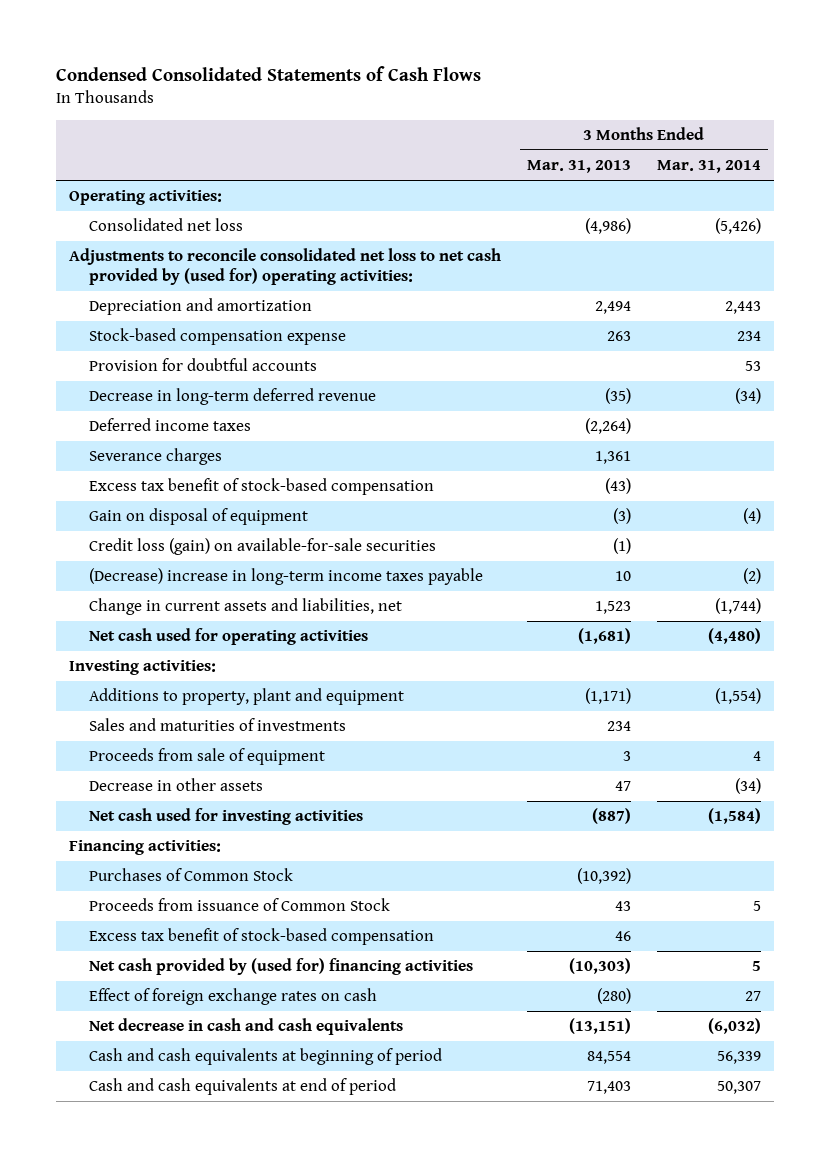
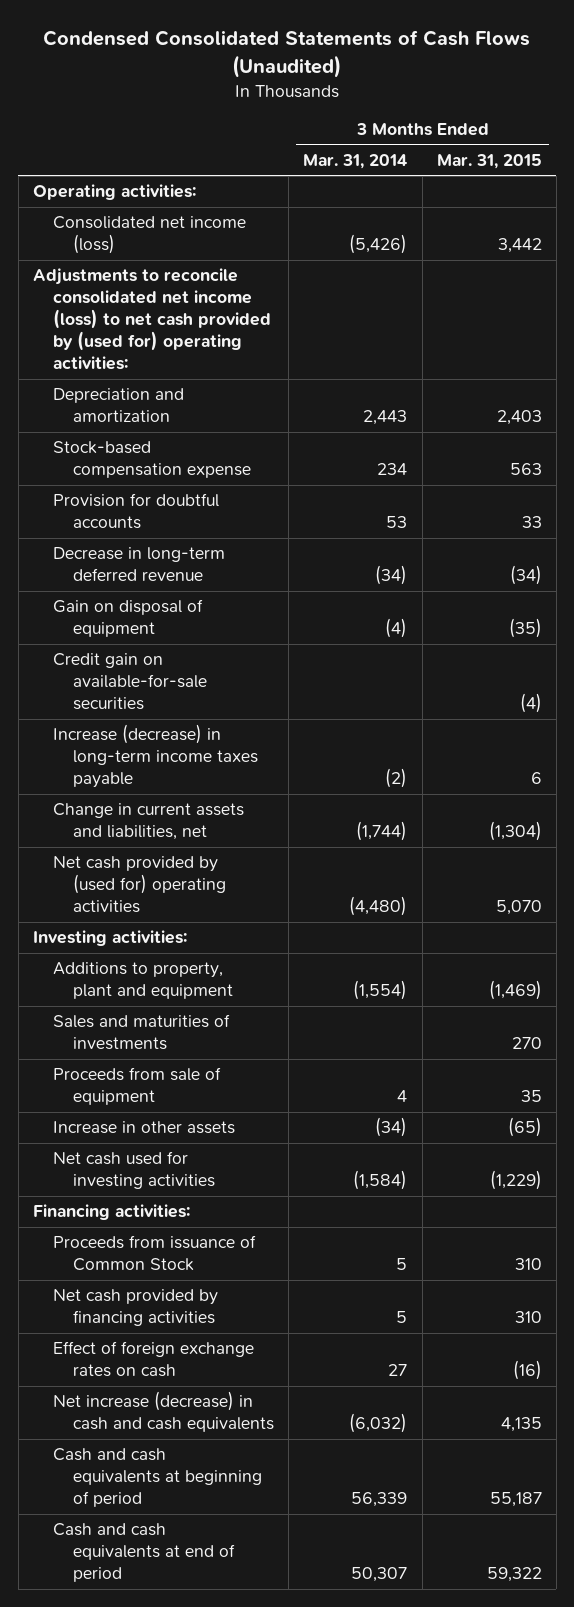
- Condensed Consolidated Statements of Cash Flows
+ Condensed Consolidated Statements of Cash Flows (Unaudited)
- | 3 Months Ended Mar. 31, 2013 | 3 Months Ended Mar. 31, 2014
+ | 3 Months Ended Mar. 31, 2014 | 3 Months Ended Mar. 31, 2015
- Consolidated net loss | (4,986) | (5,426)
- Adjustments to reconcile consolidated net loss to net cash provided by (used for) operating activities:
+ Consolidated net income (loss) | (5,426) | 3,442
+ Adjustments to reconcile consolidated net income (loss) to net cash provided by (used for) operating activities:
- Deferred income taxes | (2,264) |
- Severance charges | 1,361 |
- Excess tax benefit of stock-based compensation | (43) |
- Credit loss (gain) on available-for-sale securities | (1) |
- (Decrease) increase in long-term income taxes payable | 10 | (2)
+ Credit gain on available-for-sale securities | | (4)
+ Increase (decrease) in long-term income taxes payable | (2) | 6
- Net cash used for operating activities | (1,681) | (4,480)
+ Net cash provided by (used for) operating activities | (4,480) | 5,070
- Decrease in other assets | 47 | (34)
+ Increase in other assets | (34) | (65)
- Purchases of Common Stock | (10,392) |
- Excess tax benefit of stock-based compensation | 46 |
- Net cash provided by (used for) financing activities | (10,303) | 5
+ Net cash provided by financing activities | 5 | 310
- Net decrease in cash and cash equivalents | (13,151) | (6,032)
+ Net increase (decrease) in cash and cash equivalents | (6,032) | 4,135

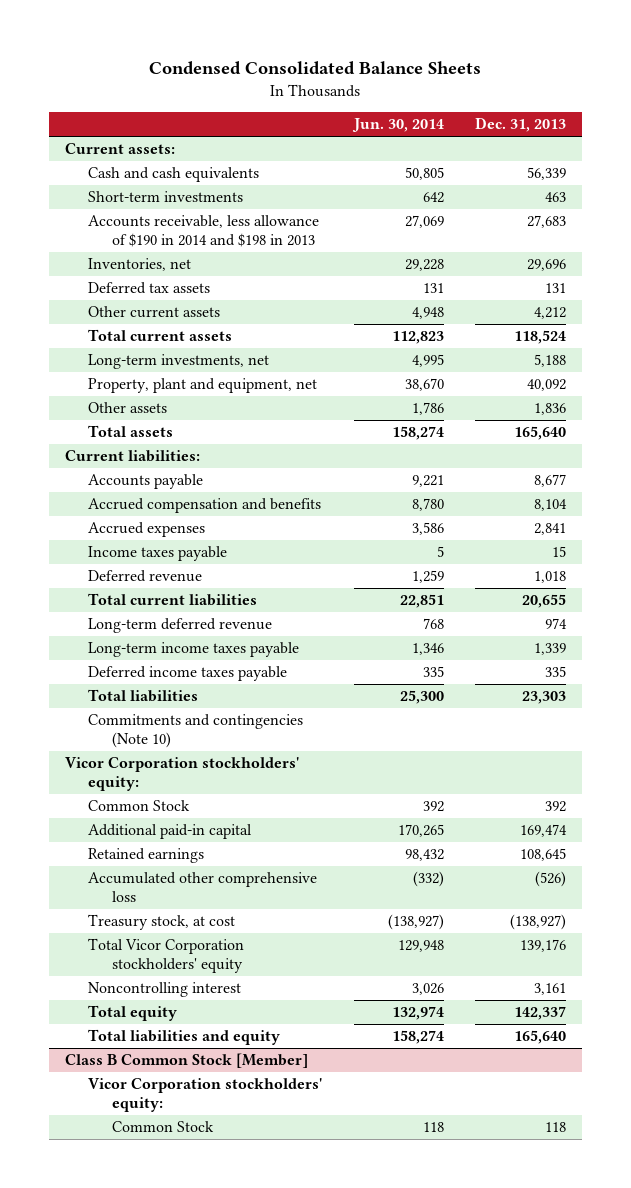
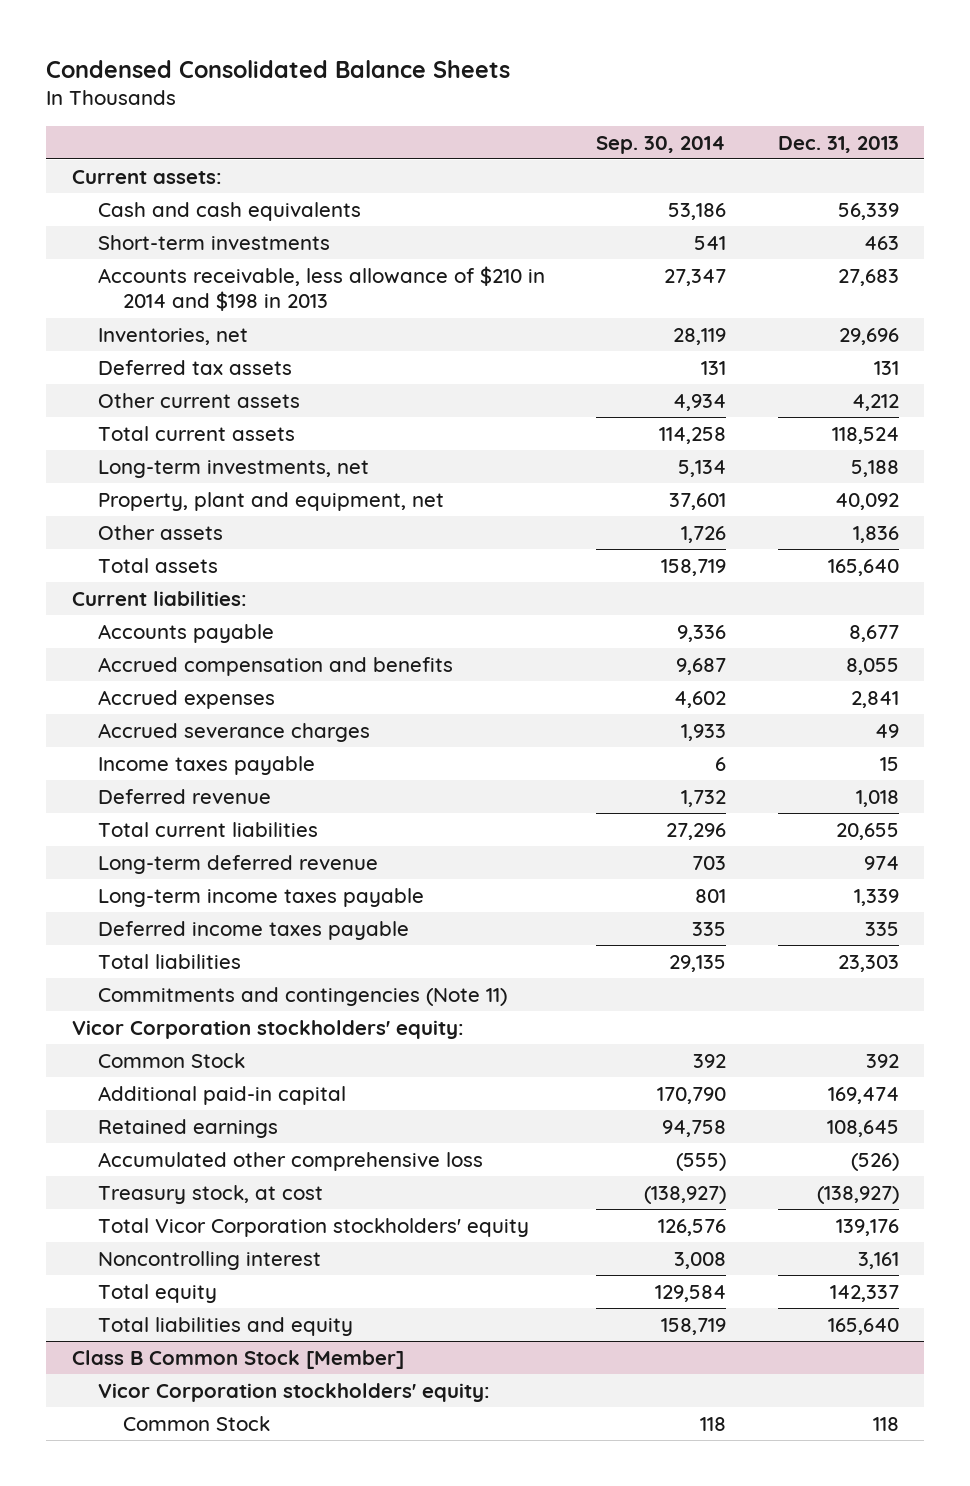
- | Jun. 30, 2014 | Dec. 31, 2013
+ | Sep. 30, 2014 | Dec. 31, 2013
- Accounts receivable, less allowance of $190 in 2014 and $198 in 2013 | 27,069 | 27,683
+ Accounts receivable, less allowance of $210 in 2014 and $198 in 2013 | 27,347 | 27,683
- Accrued compensation and benefits | 8,780 | 8,104
+ Accrued compensation and benefits | 9,687 | 8,055
+ Accrued severance charges | 1,933 | 49
- Commitments and contingencies (Note 10)
+ Commitments and contingencies (Note 11)

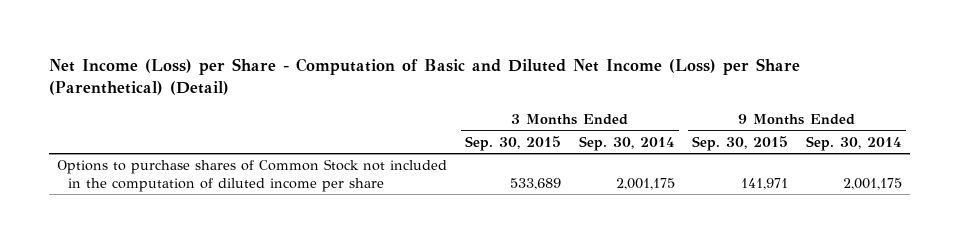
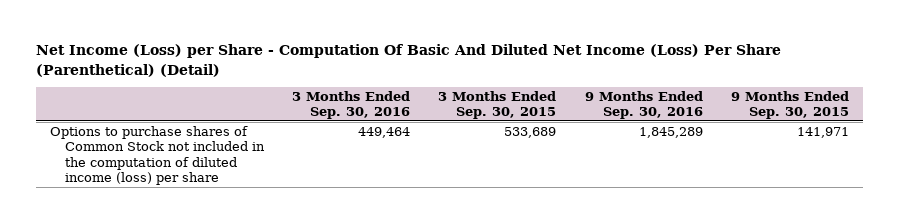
- Net Income (Loss) per Share - Computation of Basic and Diluted Net Income (Loss) per Share (Parenthetical) (Detail)
+ Net Income (Loss) per Share - Computation Of Basic And Diluted Net Income (Loss) Per Share (Parenthetical) (Detail)
- | 3 Months Ended Sep. 30, 2015 | 3 Months Ended Sep. 30, 2014 | 9 Months Ended Sep. 30, 2015 | 9 Months Ended Sep. 30, 2014
+ | 3 Months Ended Sep. 30, 2016 | 3 Months Ended Sep. 30, 2015 | 9 Months Ended Sep. 30, 2016 | 9 Months Ended Sep. 30, 2015
- Options to purchase shares of Common Stock not included in the computation of diluted income per share | 533,689 | 2,001,175 | 141,971 | 2,001,175
+ Options to purchase shares of Common Stock not included in the computation of diluted income (loss) per share | 449,464 | 533,689 | 1,845,289 | 141,971

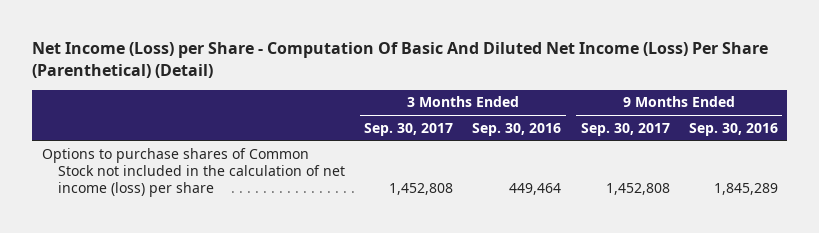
- | 3 Months Ended Sep. 30, 2016 | 3 Months Ended Sep. 30, 2015 | 9 Months Ended Sep. 30, 2016 | 9 Months Ended Sep. 30, 2015
+ | 3 Months Ended Sep. 30, 2017 | 3 Months Ended Sep. 30, 2016 | 9 Months Ended Sep. 30, 2017 | 9 Months Ended Sep. 30, 2016
- Options to purchase shares of Common Stock not included in the computation of diluted income (loss) per share | 449,464 | 533,689 | 1,845,289 | 141,971
+ Options to purchase shares of Common Stock not included in the calculation of net income (loss) per share | 1,452,808 | 449,464 | 1,452,808 | 1,845,289

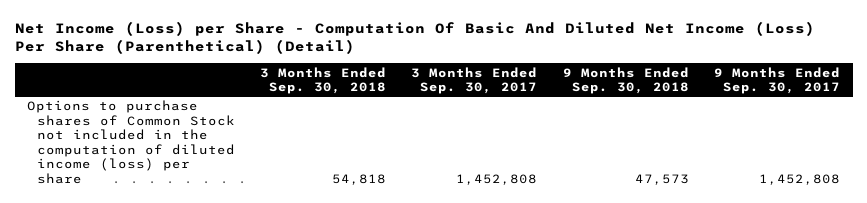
- | 3 Months Ended Sep. 30, 2017 | 3 Months Ended Sep. 30, 2016 | 9 Months Ended Sep. 30, 2017 | 9 Months Ended Sep. 30, 2016
+ | 3 Months Ended Sep. 30, 2018 | 3 Months Ended Sep. 30, 2017 | 9 Months Ended Sep. 30, 2018 | 9 Months Ended Sep. 30, 2017
- Options to purchase shares of Common Stock not included in the calculation of net income (loss) per share | 1,452,808 | 449,464 | 1,452,808 | 1,845,289
+ Options to purchase shares of Common Stock not included in the computation of diluted income (loss) per share | 54,818 | 1,452,808 | 47,573 | 1,452,808

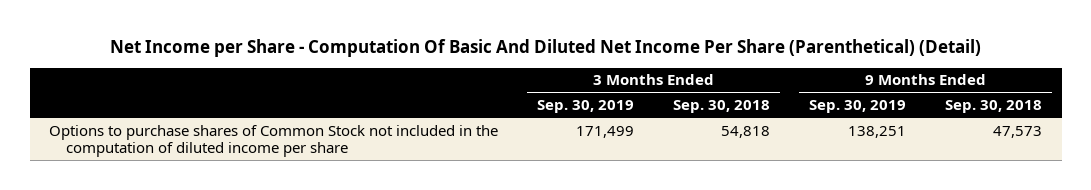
- Net Income (Loss) per Share - Computation Of Basic And Diluted Net Income (Loss) Per Share (Parenthetical) (Detail)
+ Net Income per Share - Computation Of Basic And Diluted Net Income Per Share (Parenthetical) (Detail)
- | 3 Months Ended Sep. 30, 2018 | 3 Months Ended Sep. 30, 2017 | 9 Months Ended Sep. 30, 2018 | 9 Months Ended Sep. 30, 2017
+ | 3 Months Ended Sep. 30, 2019 | 3 Months Ended Sep. 30, 2018 | 9 Months Ended Sep. 30, 2019 | 9 Months Ended Sep. 30, 2018
- Options to purchase shares of Common Stock not included in the computation of diluted income (loss) per share | 54,818 | 1,452,808 | 47,573 | 1,452,808
+ Options to purchase shares of Common Stock not included in the computation of diluted income per share | 171,499 | 54,818 | 138,251 | 47,573

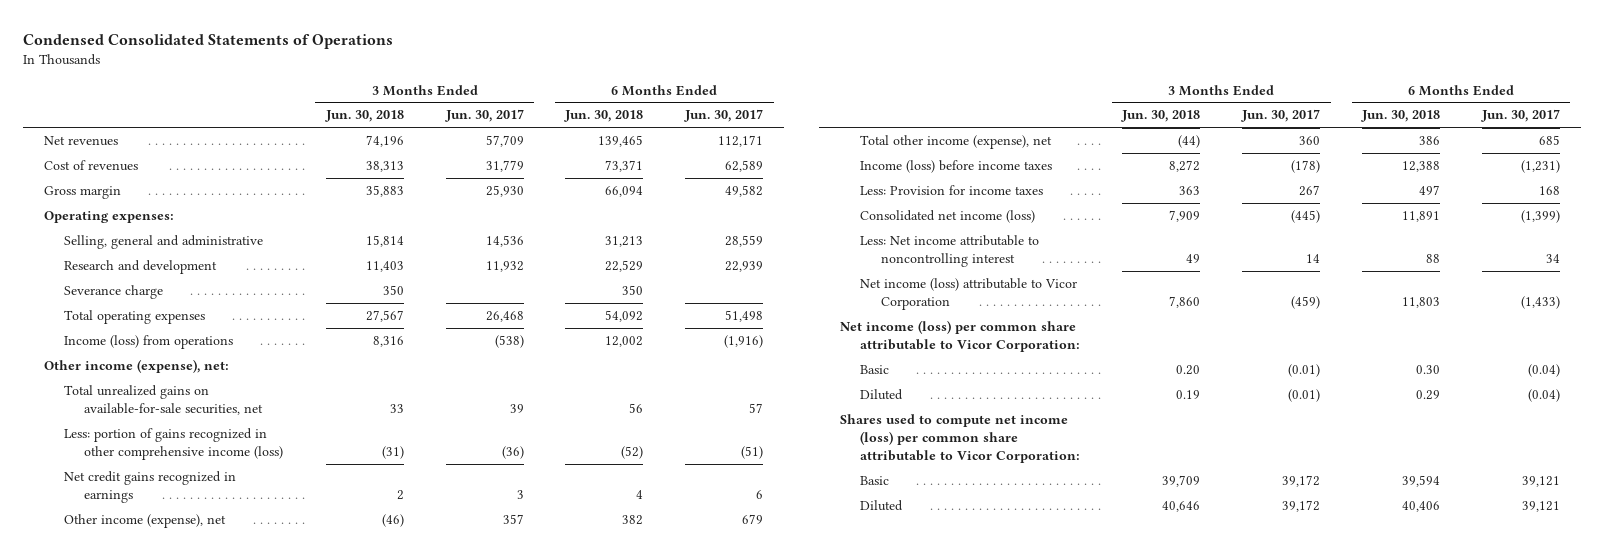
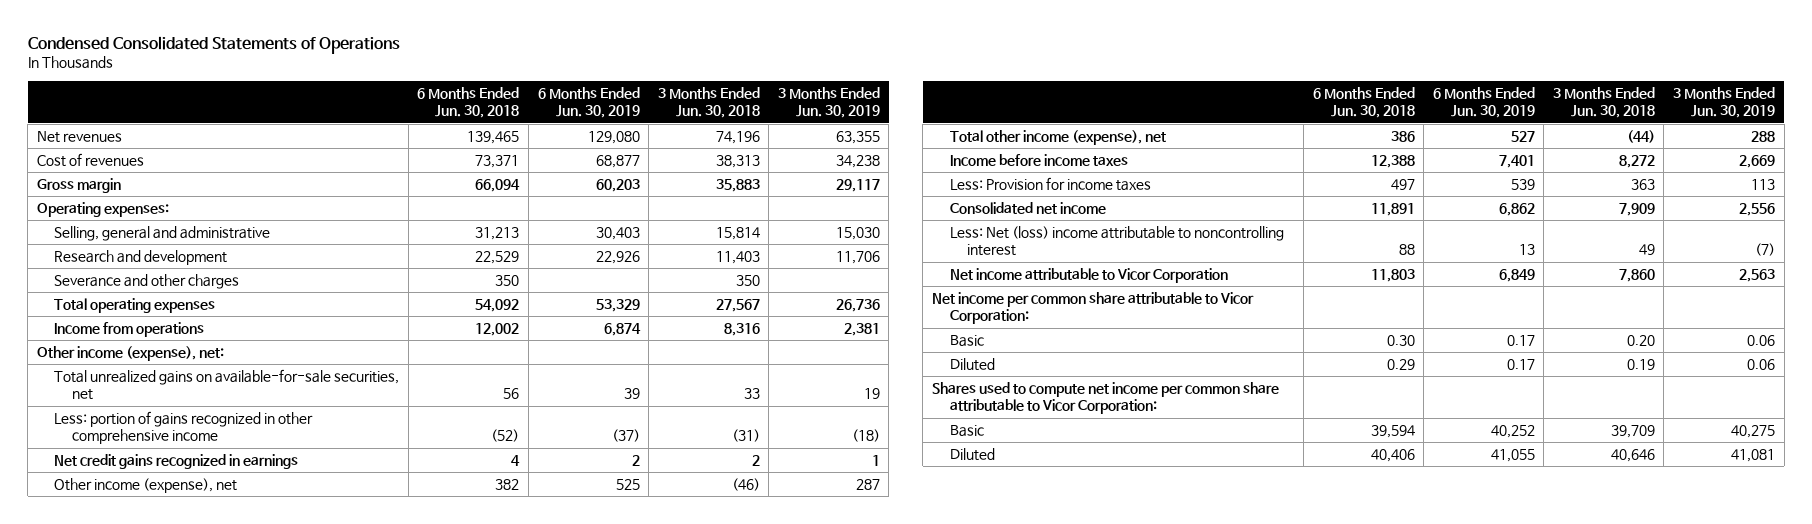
- | 3 Months Ended Jun. 30, 2018 | 3 Months Ended Jun. 30, 2017 | 6 Months Ended Jun. 30, 2018 | 6 Months Ended Jun. 30, 2017
+ | 6 Months Ended Jun. 30, 2018 | 6 Months Ended Jun. 30, 2019 | 3 Months Ended Jun. 30, 2018 | 3 Months Ended Jun. 30, 2019
- Severance charge | 350 | | 350 |
+ Severance and other charges | 350 | | 350 |
- Income (loss) from operations | 8,316 | (538) | 12,002 | (1,916)
+ Income from operations | 12,002 | 6,874 | 8,316 | 2,381
- Less: portion of gains recognized in other comprehensive income (loss) | (31) | (36) | (52) | (51)
+ Less: portion of gains recognized in other comprehensive income | (52) | (37) | (31) | (18)
- Income (loss) before income taxes | 8,272 | (178) | 12,388 | (1,231)
+ Income before income taxes | 12,388 | 7,401 | 8,272 | 2,669
- Consolidated net income (loss) | 7,909 | (445) | 11,891 | (1,399)
- Less: Net income attributable to noncontrolling interest | 49 | 14 | 88 | 34
- Net income (loss) attributable to Vicor Corporation | 7,860 | (459) | 11,803 | (1,433)
- Net income (loss) per common share attributable to Vicor Corporation:
+ Consolidated net income | 11,891 | 6,862 | 7,909 | 2,556
+ Less: Net (loss) income attributable to noncontrolling interest | 88 | 13 | 49 | (7)
+ Net income attributable to Vicor Corporation | 11,803 | 6,849 | 7,860 | 2,563
+ Net income per common share attributable to Vicor Corporation:
- Shares used to compute net income (loss) per common share attributable to Vicor Corporation:
+ Shares used to compute net income per common share attributable to Vicor Corporation:

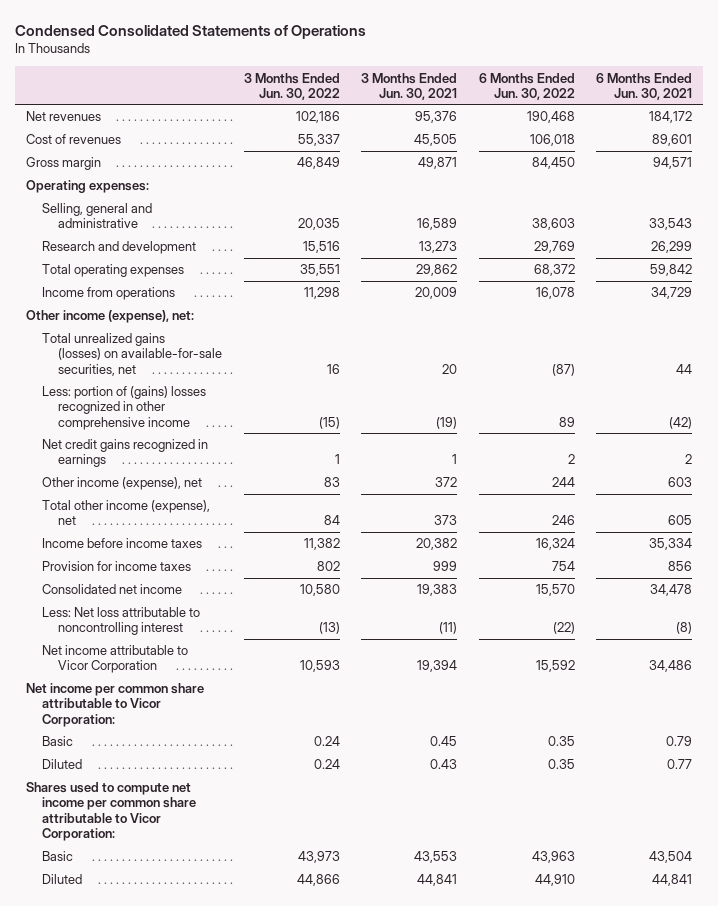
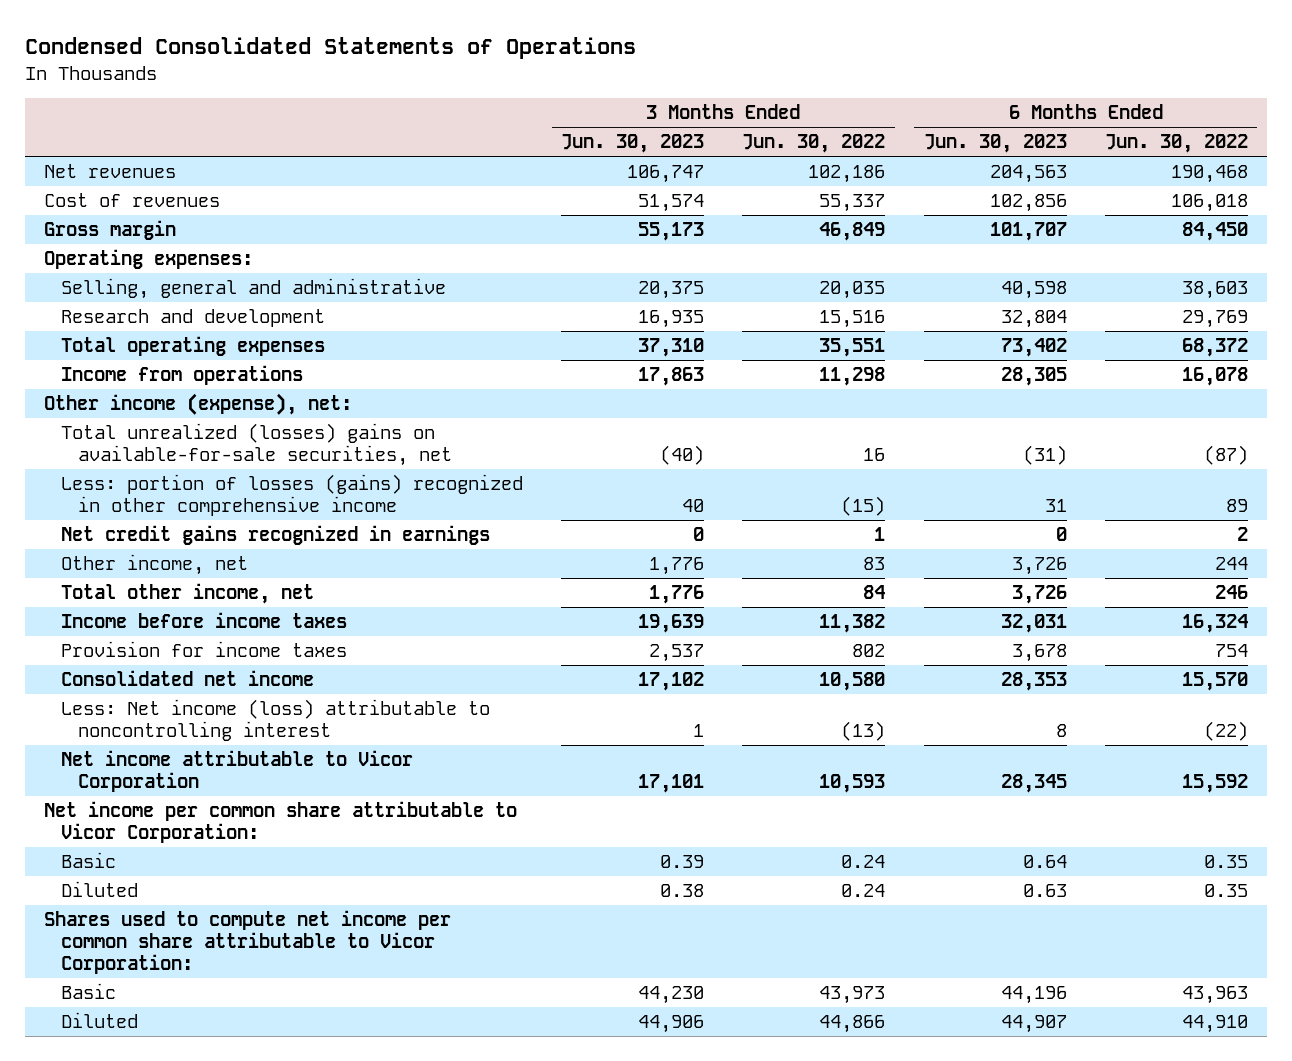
- | 3 Months Ended Jun. 30, 2022 | 3 Months Ended Jun. 30, 2021 | 6 Months Ended Jun. 30, 2022 | 6 Months Ended Jun. 30, 2021
+ | 3 Months Ended Jun. 30, 2023 | 3 Months Ended Jun. 30, 2022 | 6 Months Ended Jun. 30, 2023 | 6 Months Ended Jun. 30, 2022
- Total unrealized gains (losses) on available-for-sale securities, net | 16 | 20 | (87) | 44
- Less: portion of (gains) losses recognized in other comprehensive income | (15) | (19) | 89 | (42)
+ Total unrealized (losses) gains on available-for-sale securities, net | (40) | 16 | (31) | (87)
+ Less: portion of losses (gains) recognized in other comprehensive income | 40 | (15) | 31 | 89
- Other income (expense), net | 83 | 372 | 244 | 603
- Total other income (expense), net | 84 | 373 | 246 | 605
+ Other income, net | 1,776 | 83 | 3,726 | 244
+ Total other income, net | 1,776 | 84 | 3,726 | 246
- Less: Net loss attributable to noncontrolling interest | (13) | (11) | (22) | (8)
+ Less: Net income (loss) attributable to noncontrolling interest | 1 | (13) | 8 | (22)

